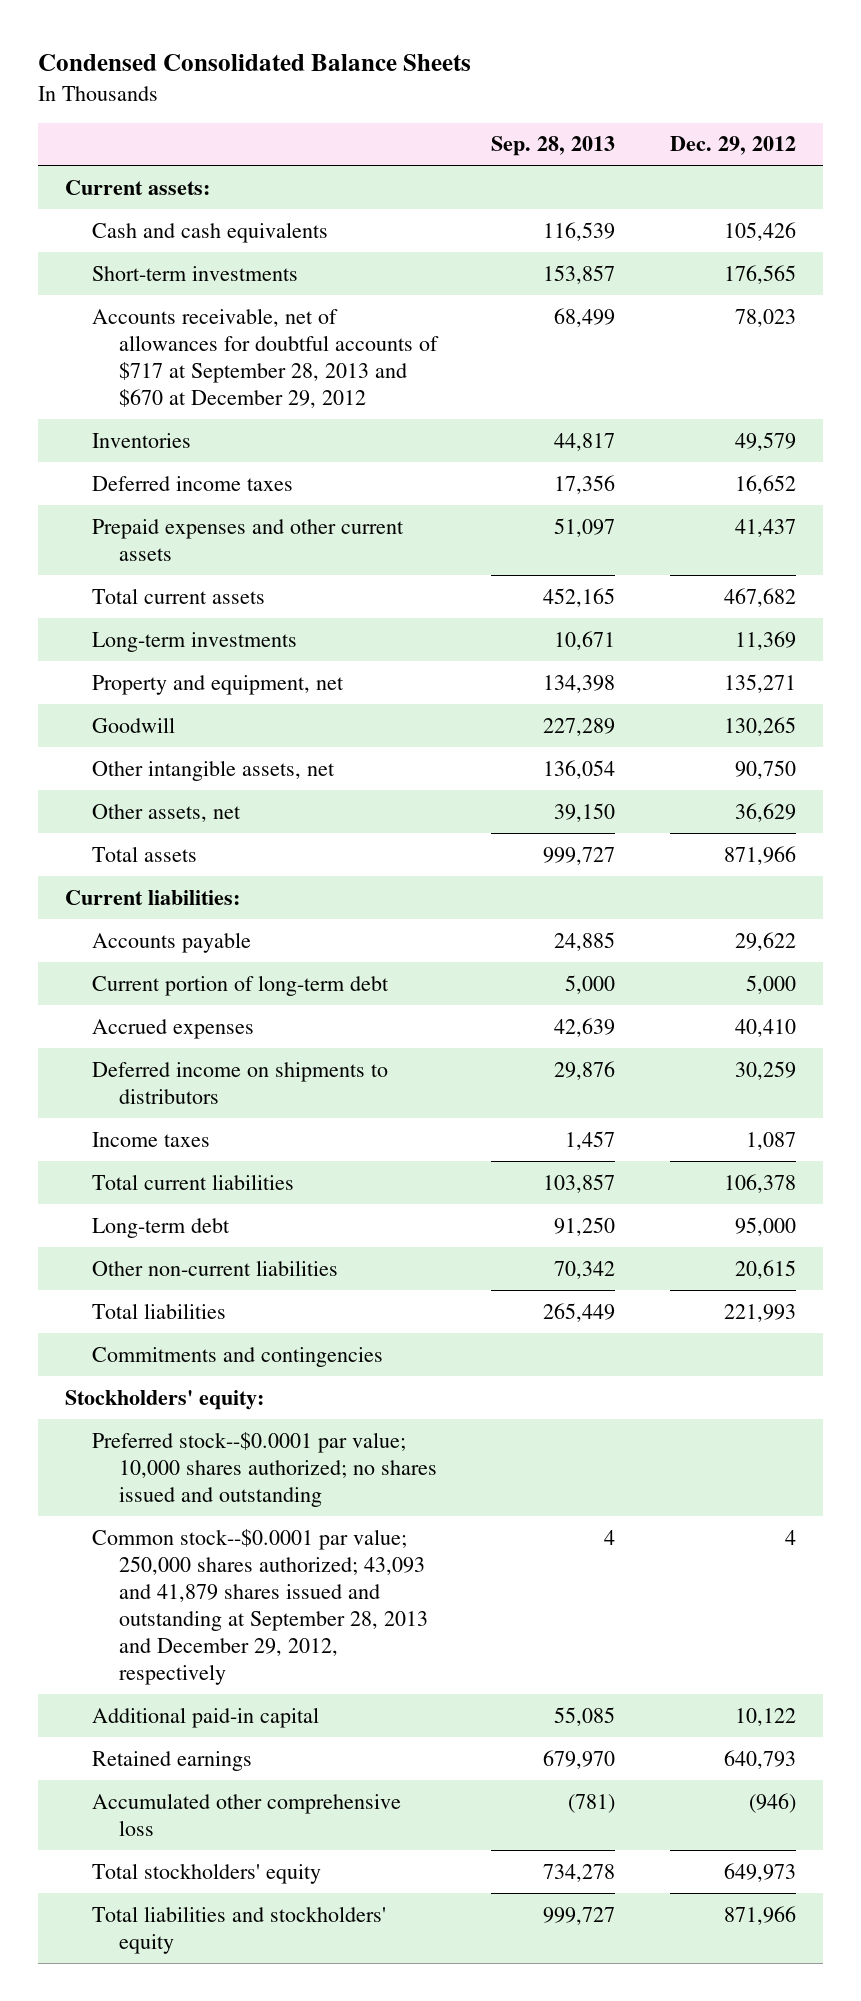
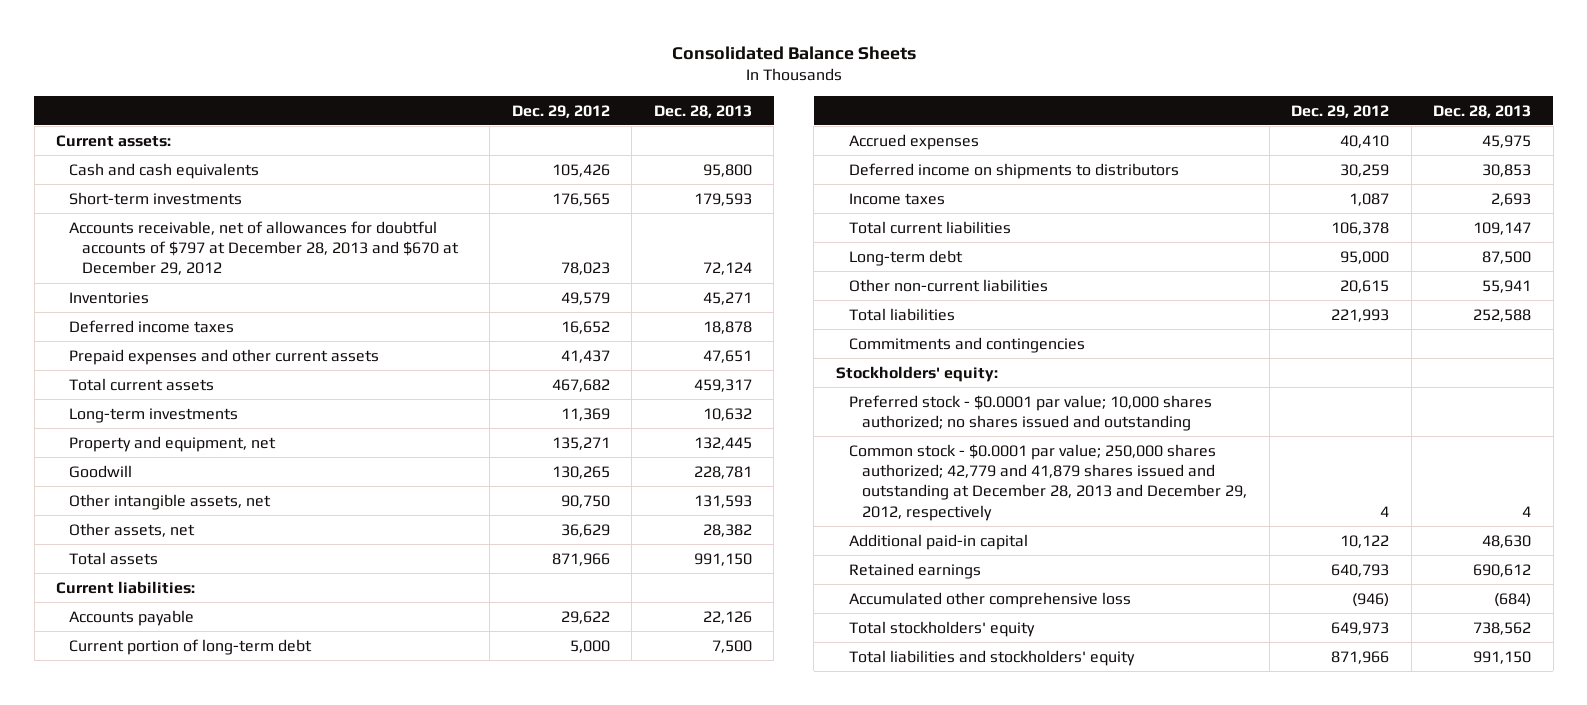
- Condensed Consolidated Balance Sheets
+ Consolidated Balance Sheets
- | Sep. 28, 2013 | Dec. 29, 2012
+ | Dec. 29, 2012 | Dec. 28, 2013
- Accounts receivable, net of allowances for doubtful accounts of $717 at September 28, 2013 and $670 at December 29, 2012 | 68,499 | 78,023
+ Accounts receivable, net of allowances for doubtful accounts of $797 at December 28, 2013 and $670 at December 29, 2012 | 78,023 | 72,124
- Preferred stock--$0.0001 par value; 10,000 shares authorized; no shares issued and outstanding
- Common stock--$0.0001 par value; 250,000 shares authorized; 43,093 and 41,879 shares issued and outstanding at September 28, 2013 and December 29, 2012, respectively | 4 | 4
+ Preferred stock - $0.0001 par value; 10,000 shares authorized; no shares issued and outstanding
+ Common stock - $0.0001 par value; 250,000 shares authorized; 42,779 and 41,879 shares issued and outstanding at December 28, 2013 and December 29, 2012, respectively | 4 | 4

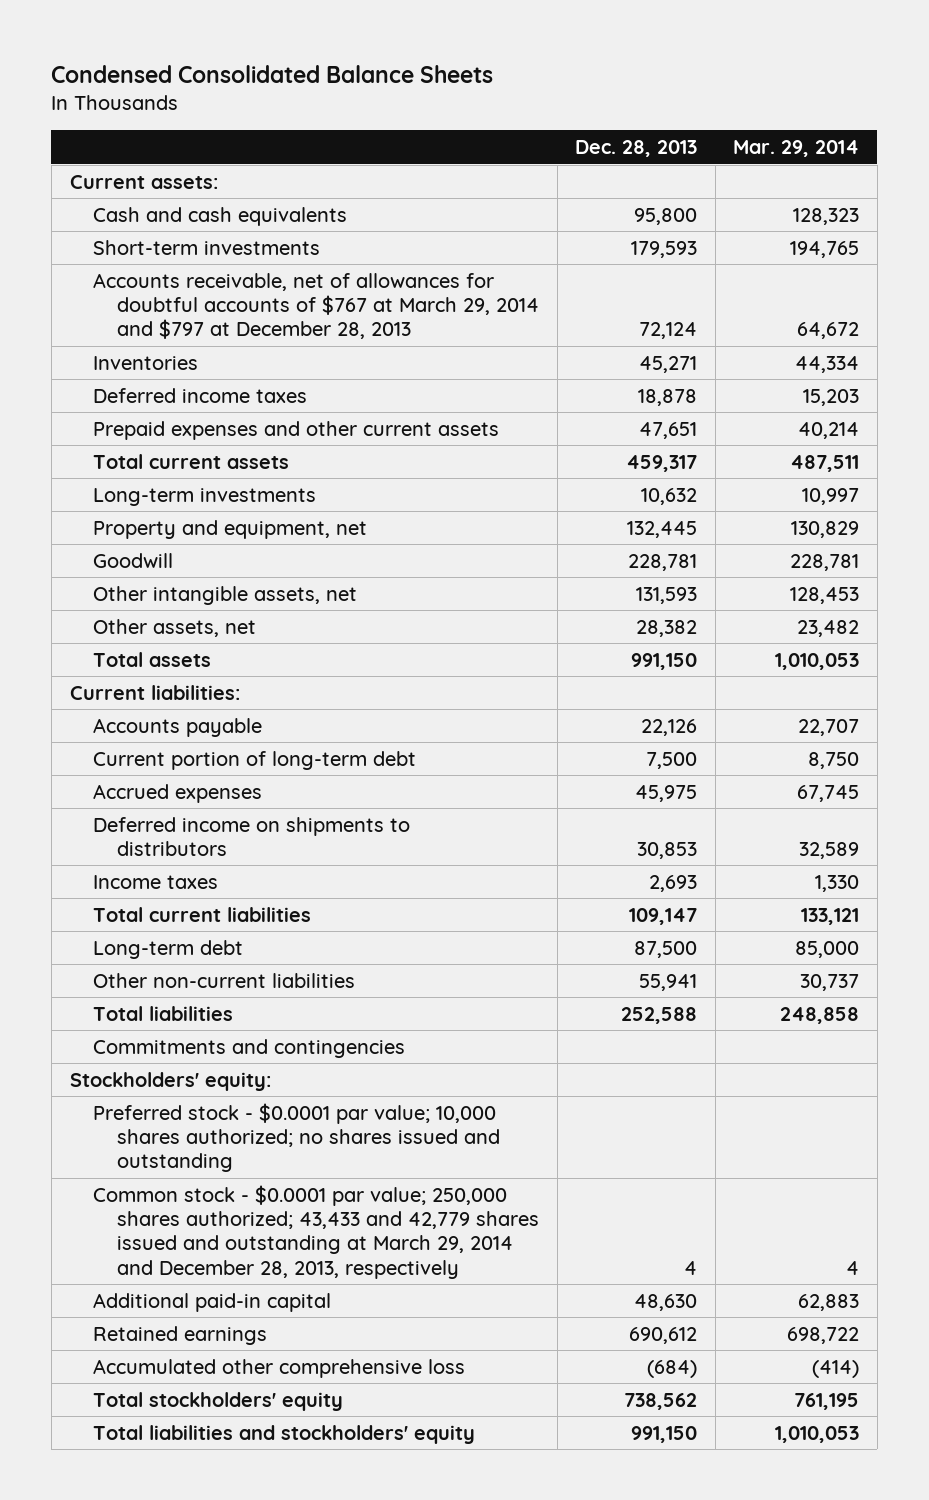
- Consolidated Balance Sheets
+ Condensed Consolidated Balance Sheets
- | Dec. 29, 2012 | Dec. 28, 2013
+ | Dec. 28, 2013 | Mar. 29, 2014
- Accounts receivable, net of allowances for doubtful accounts of $797 at December 28, 2013 and $670 at December 29, 2012 | 78,023 | 72,124
+ Accounts receivable, net of allowances for doubtful accounts of $767 at March 29, 2014 and $797 at December 28, 2013 | 72,124 | 64,672
- Common stock - $0.0001 par value; 250,000 shares authorized; 42,779 and 41,879 shares issued and outstanding at December 28, 2013 and December 29, 2012, respectively | 4 | 4
+ Common stock - $0.0001 par value; 250,000 shares authorized; 43,433 and 42,779 shares issued and outstanding at March 29, 2014 and December 28, 2013, respectively | 4 | 4

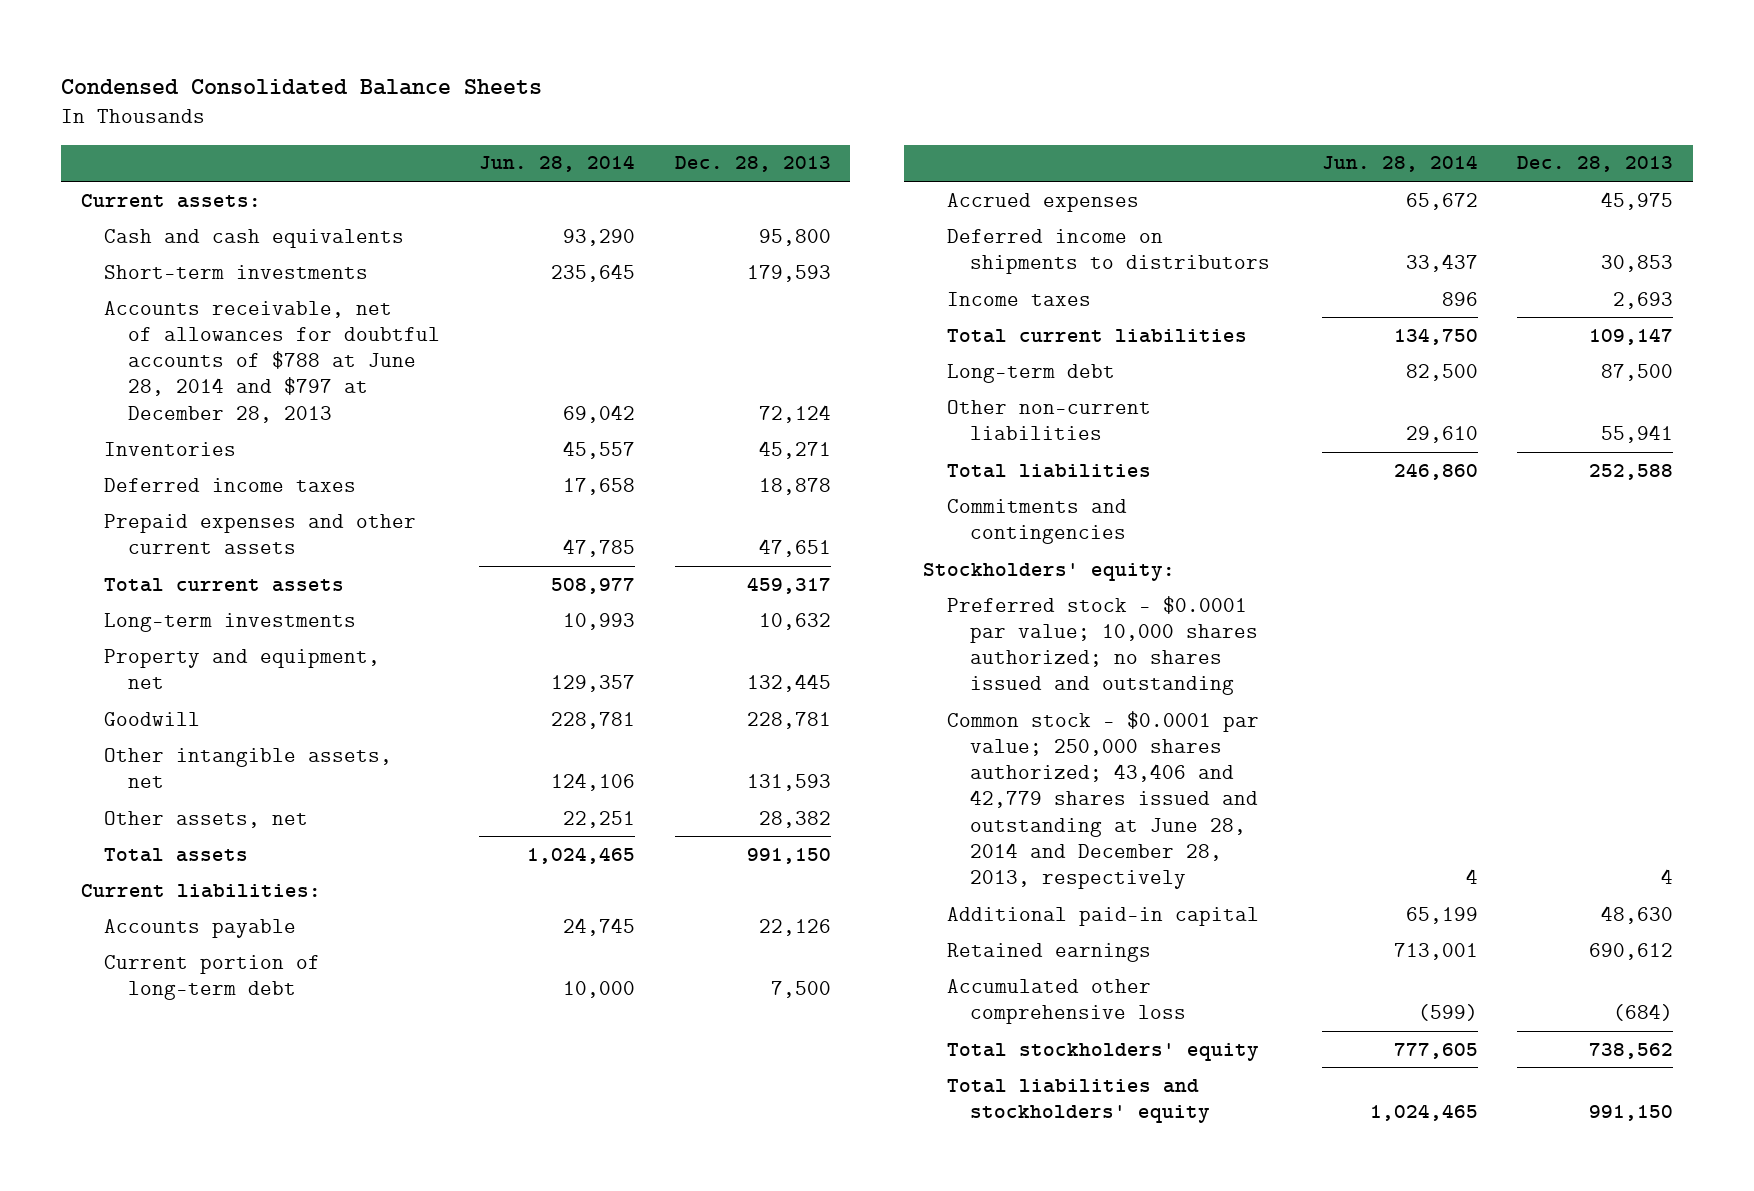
- | Dec. 28, 2013 | Mar. 29, 2014
+ | Jun. 28, 2014 | Dec. 28, 2013
- Accounts receivable, net of allowances for doubtful accounts of $767 at March 29, 2014 and $797 at December 28, 2013 | 72,124 | 64,672
+ Accounts receivable, net of allowances for doubtful accounts of $788 at June 28, 2014 and $797 at December 28, 2013 | 69,042 | 72,124
- Common stock - $0.0001 par value; 250,000 shares authorized; 43,433 and 42,779 shares issued and outstanding at March 29, 2014 and December 28, 2013, respectively | 4 | 4
+ Common stock - $0.0001 par value; 250,000 shares authorized; 43,406 and 42,779 shares issued and outstanding at June 28, 2014 and December 28, 2013, respectively | 4 | 4

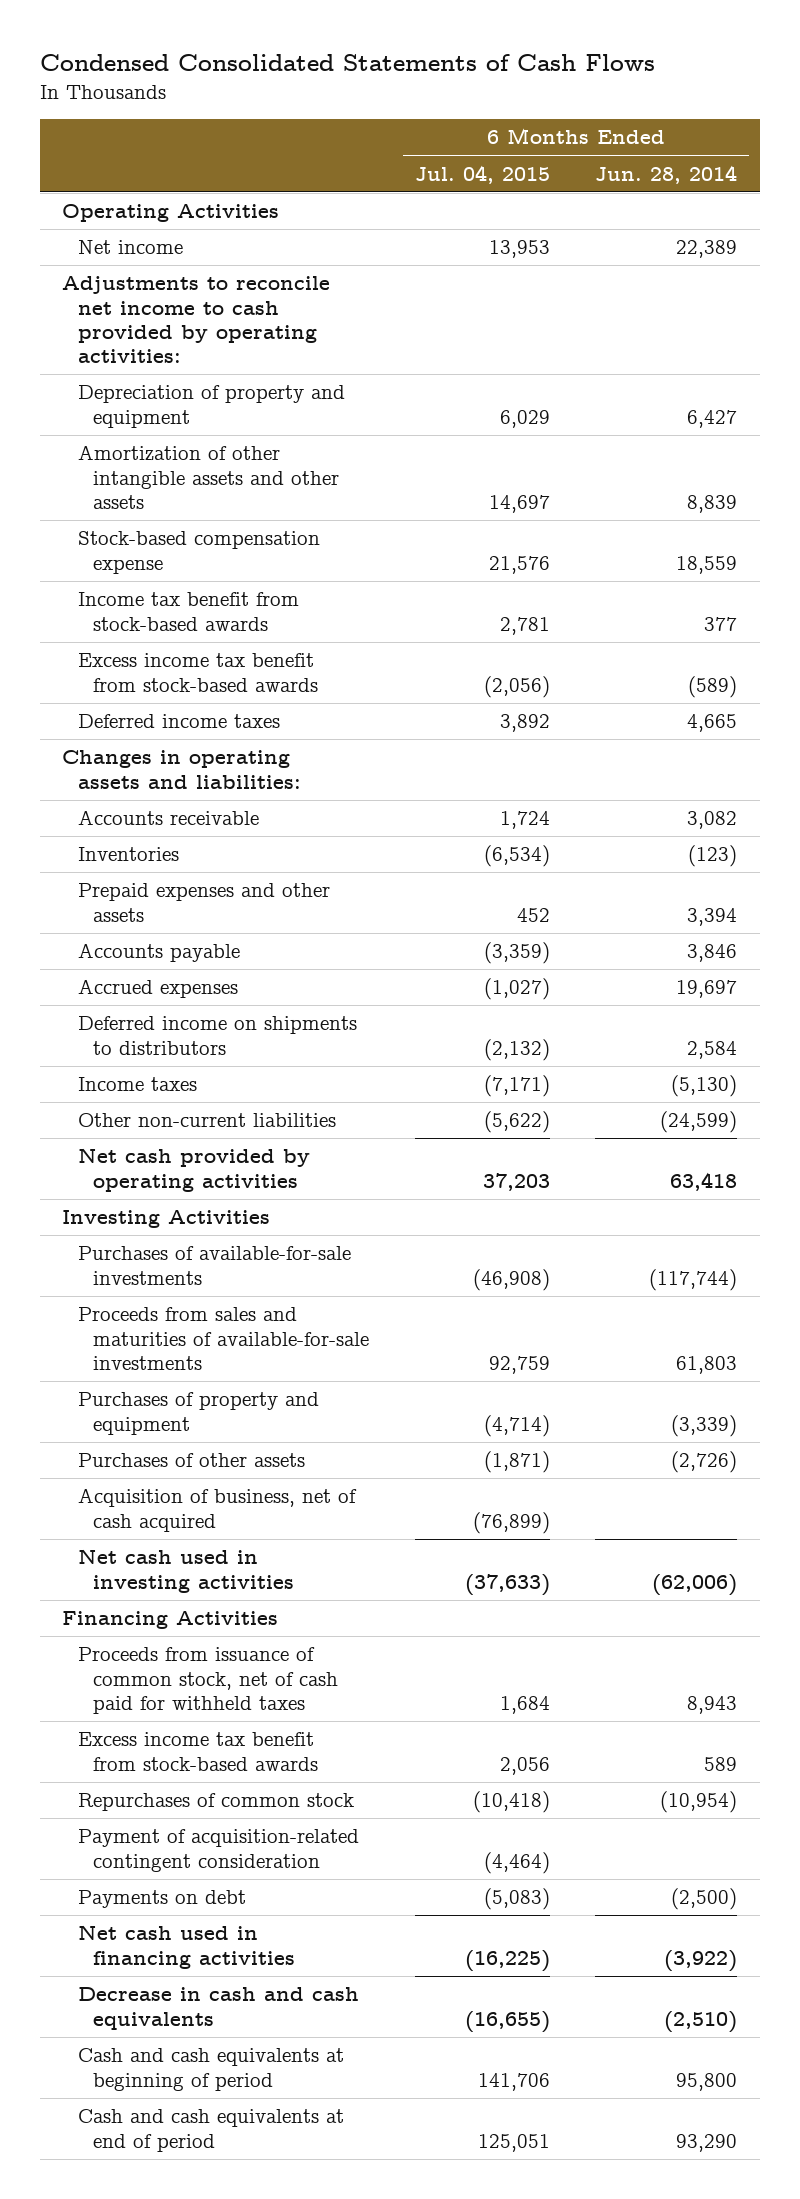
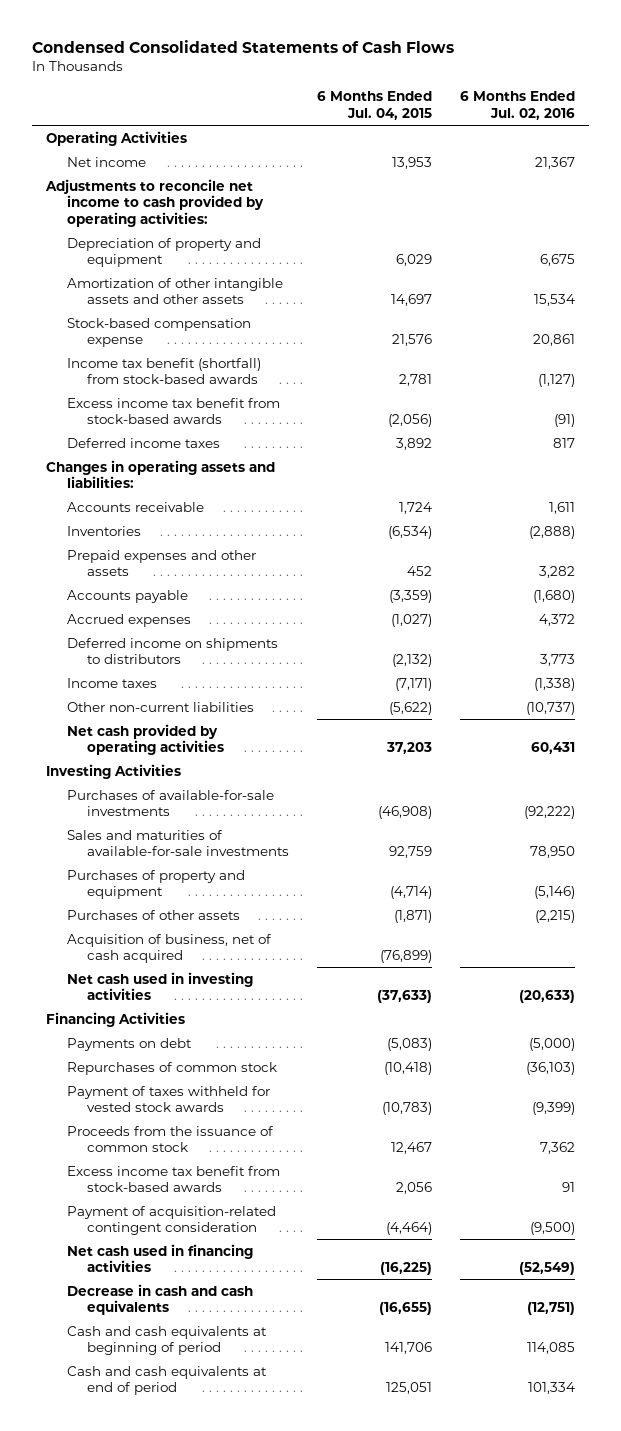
- | 6 Months Ended Jul. 04, 2015 | 6 Months Ended Jun. 28, 2014
+ | 6 Months Ended Jul. 04, 2015 | 6 Months Ended Jul. 02, 2016
- Income tax benefit from stock-based awards | 2,781 | 377
+ Income tax benefit (shortfall) from stock-based awards | 2,781 | (1,127)
- Proceeds from sales and maturities of available-for-sale investments | 92,759 | 61,803
+ Sales and maturities of available-for-sale investments | 92,759 | 78,950
- Proceeds from issuance of common stock, net of cash paid for withheld taxes | 1,684 | 8,943
moved up: Payments on debt | (5,083) | (5,000)
+ Payment of taxes withheld for vested stock awards | (10,783) | (9,399)
+ Proceeds from the issuance of common stock | 12,467 | 7,362
moved down: Excess income tax benefit from stock-based awards | 2,056 | 91

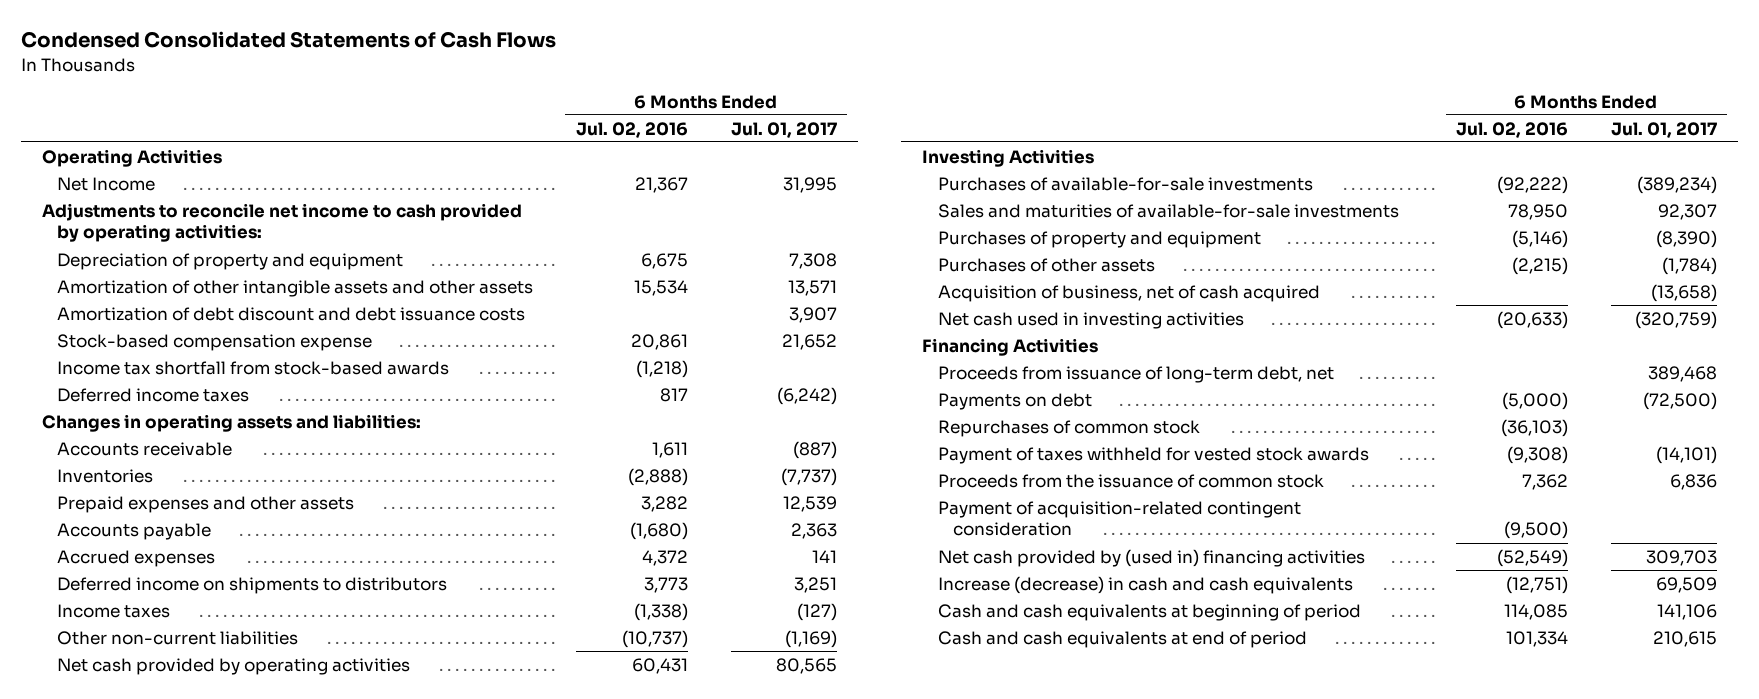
- | 6 Months Ended Jul. 04, 2015 | 6 Months Ended Jul. 02, 2016
+ | 6 Months Ended Jul. 02, 2016 | 6 Months Ended Jul. 01, 2017
- Net income | 13,953 | 21,367
+ Net Income | 21,367 | 31,995
+ Amortization of debt discount and debt issuance costs | | 3,907
- Income tax benefit (shortfall) from stock-based awards | 2,781 | (1,127)
- Excess income tax benefit from stock-based awards | (2,056) | (91)
+ Income tax shortfall from stock-based awards | (1,218) |
+ Proceeds from issuance of long-term debt, net | | 389,468
- Payment of taxes withheld for vested stock awards | (10,783) | (9,399)
+ Payment of taxes withheld for vested stock awards | (9,308) | (14,101)
- Excess income tax benefit from stock-based awards | 2,056 | 91
- Net cash used in financing activities | (16,225) | (52,549)
- Decrease in cash and cash equivalents | (16,655) | (12,751)
+ Net cash provided by (used in) financing activities | (52,549) | 309,703
+ Increase (decrease) in cash and cash equivalents | (12,751) | 69,509

